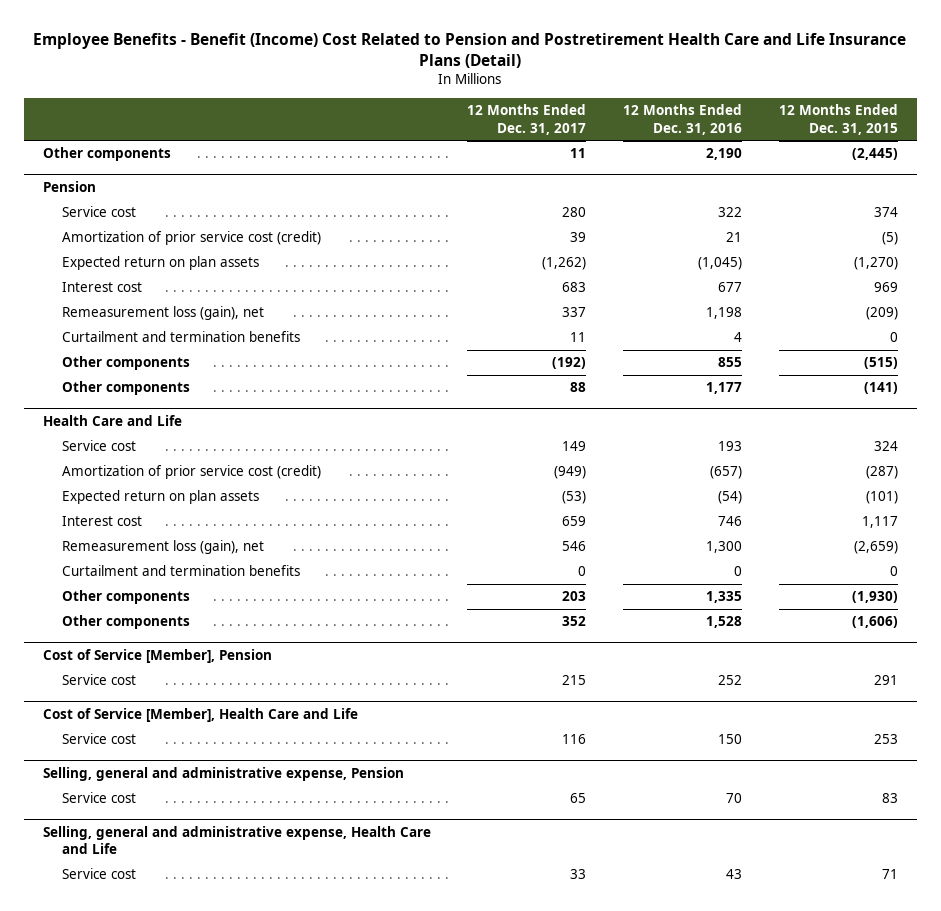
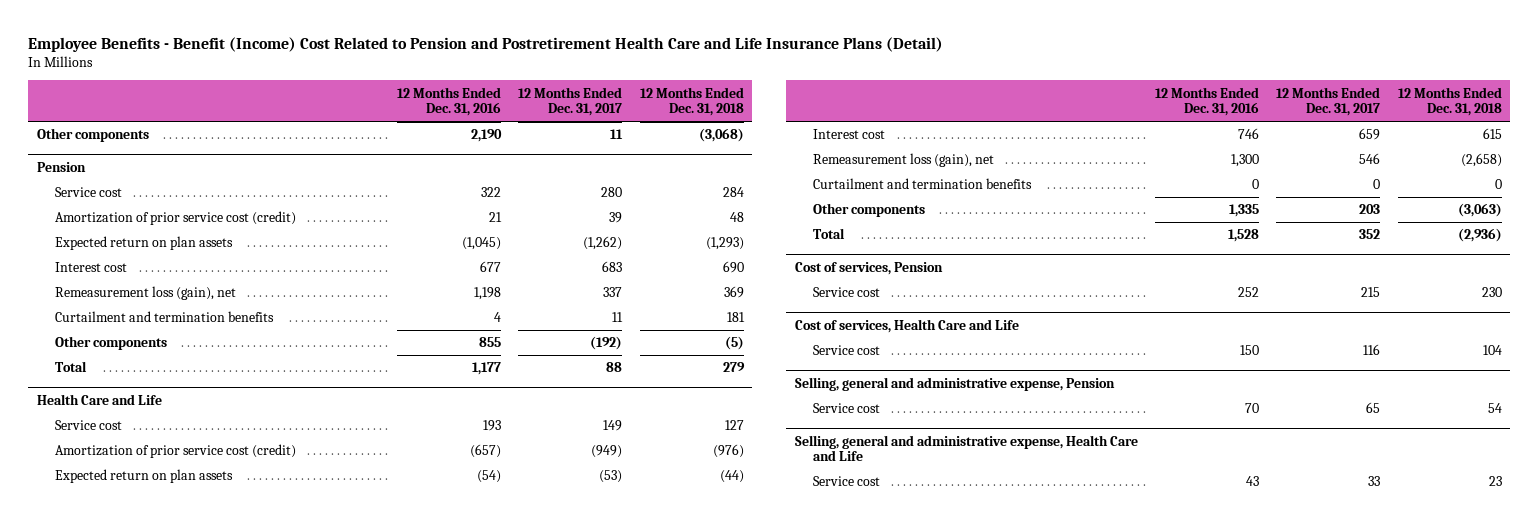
- | 12 Months Ended Dec. 31, 2017 | 12 Months Ended Dec. 31, 2016 | 12 Months Ended Dec. 31, 2015
+ | 12 Months Ended Dec. 31, 2016 | 12 Months Ended Dec. 31, 2017 | 12 Months Ended Dec. 31, 2018
@ Pension
- Other components | 88 | 1,177 | (141)
+ Total | 1,177 | 88 | 279
@ Health Care and Life
- Other components | 352 | 1,528 | (1,606)
- Cost of Service [Member], Pension
@ Health Care and Life
+ Total | 1,528 | 352 | (2,936)
+ Cost of services, Pension
- Cost of Service [Member], Health Care and Life
+ Cost of services, Health Care and Life

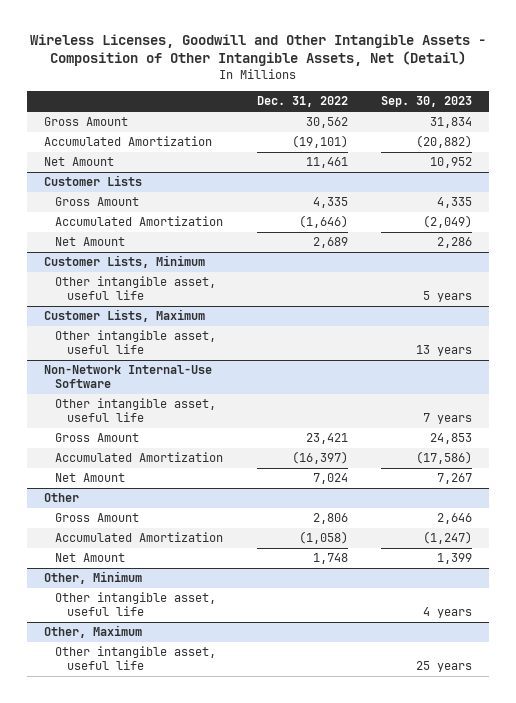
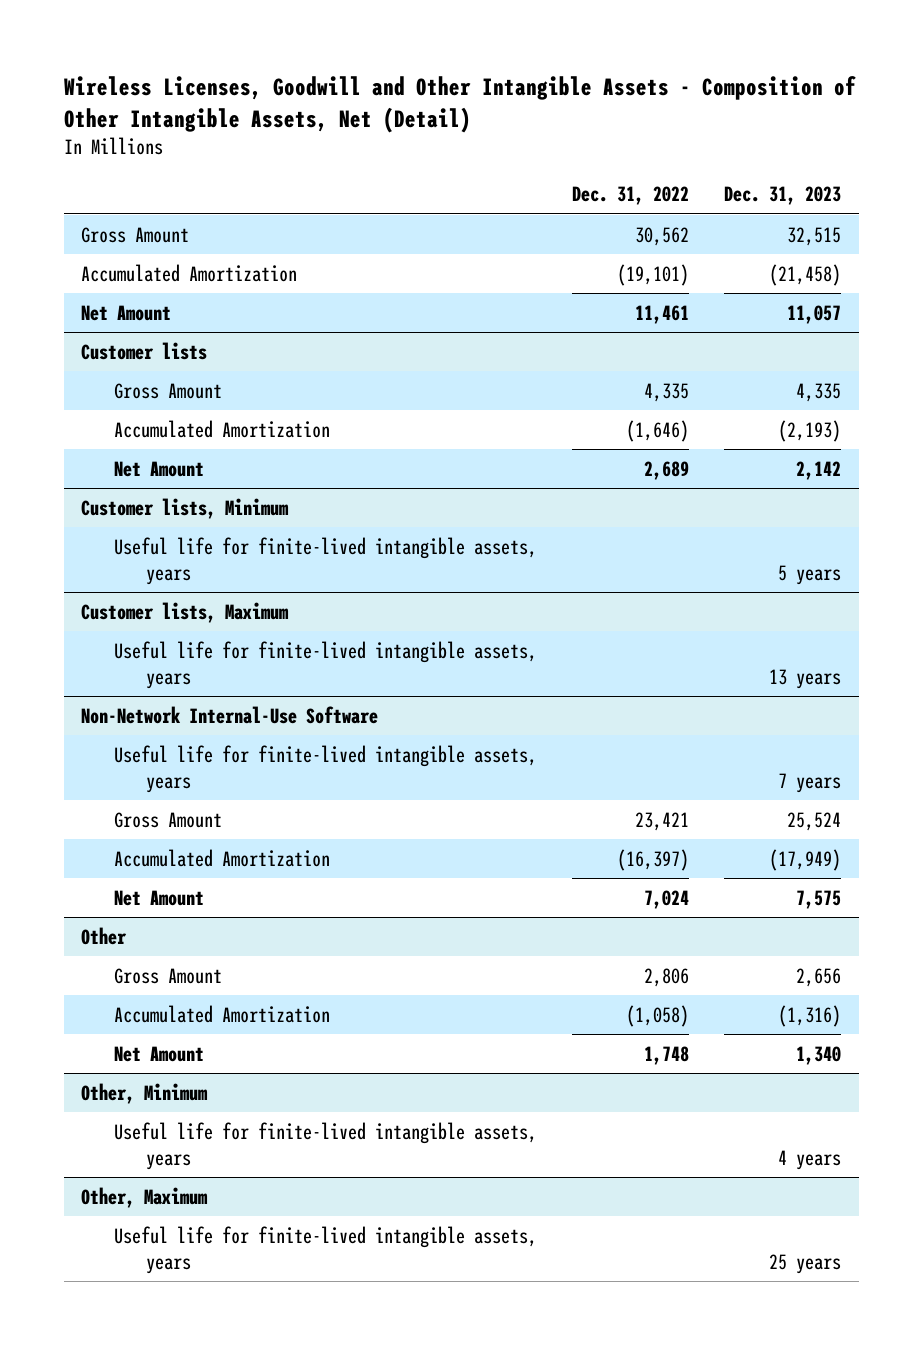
- | Dec. 31, 2022 | Sep. 30, 2023
+ | Dec. 31, 2022 | Dec. 31, 2023
- Customer Lists
+ Customer lists
- Customer Lists, Minimum
- Other intangible asset, useful life | | 5 years
- Customer Lists, Maximum
- Other intangible asset, useful life | | 13 years
+ Customer lists, Minimum
+ Useful life for finite-lived intangible assets, years | | 5 years
+ Customer lists, Maximum
+ Useful life for finite-lived intangible assets, years | | 13 years
@ Non-Network Internal-Use Software
- Other intangible asset, useful life | | 7 years
+ Useful life for finite-lived intangible assets, years | | 7 years
@ Other, Minimum
- Other intangible asset, useful life | | 4 years
+ Useful life for finite-lived intangible assets, years | | 4 years
@ Other, Maximum
- Other intangible asset, useful life | | 25 years
+ Useful life for finite-lived intangible assets, years | | 25 years

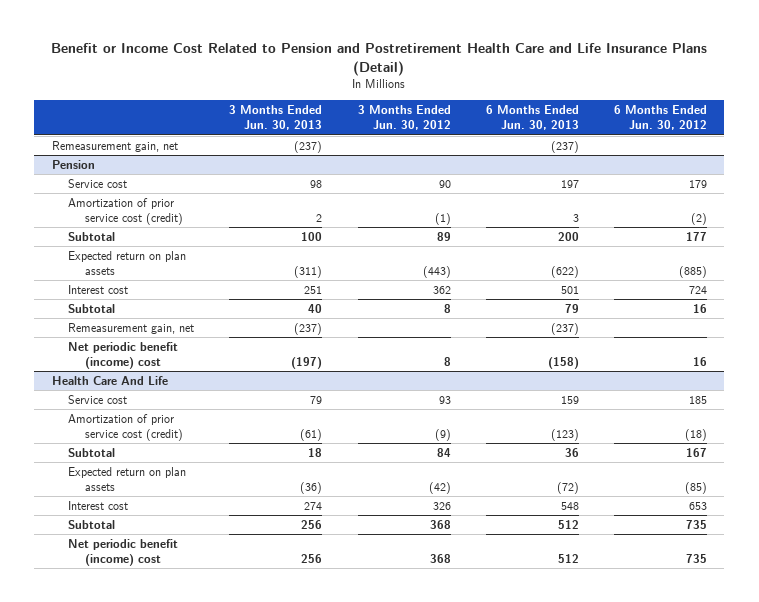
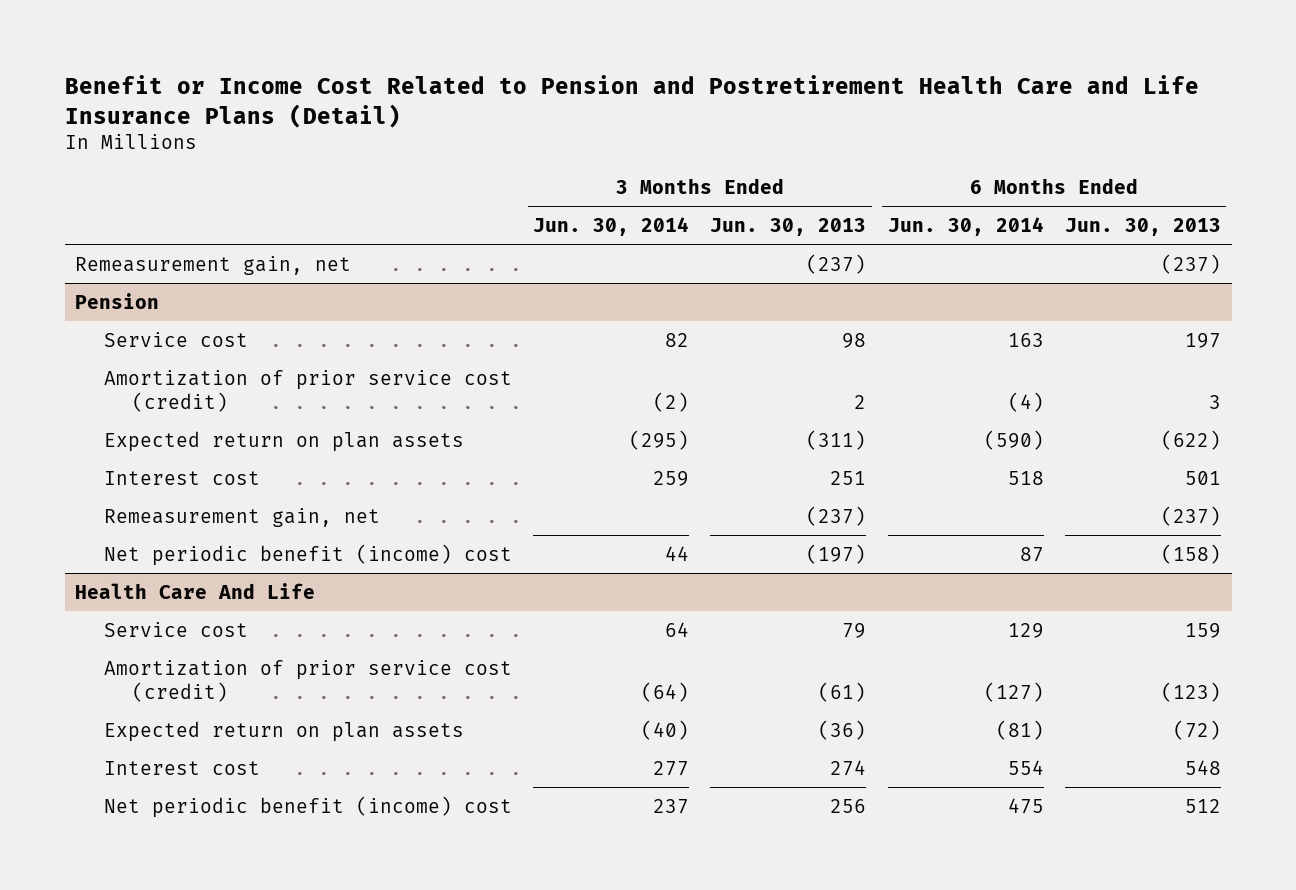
- | 3 Months Ended Jun. 30, 2013 | 3 Months Ended Jun. 30, 2012 | 6 Months Ended Jun. 30, 2013 | 6 Months Ended Jun. 30, 2012
+ | 3 Months Ended Jun. 30, 2014 | 3 Months Ended Jun. 30, 2013 | 6 Months Ended Jun. 30, 2014 | 6 Months Ended Jun. 30, 2013
@ Pension
- Subtotal | 100 | 89 | 200 | 177
- Subtotal | 40 | 8 | 79 | 16
@ Health Care And Life
- Subtotal | 18 | 84 | 36 | 167
- Subtotal | 256 | 368 | 512 | 735

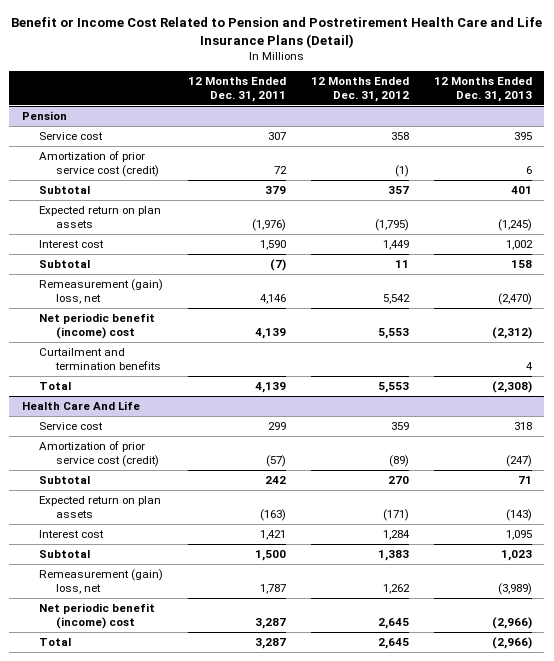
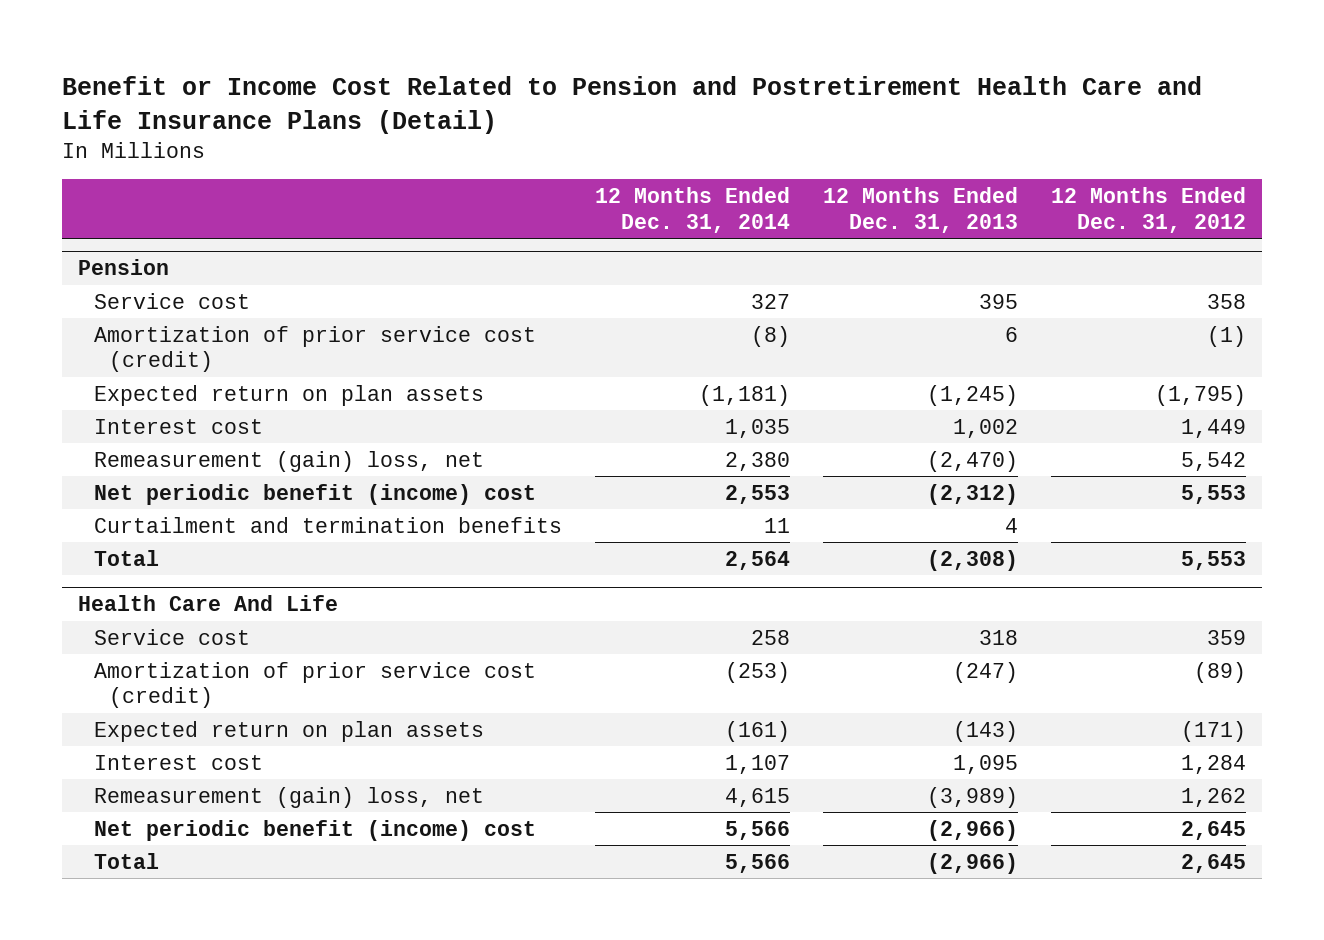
- | 12 Months Ended Dec. 31, 2011 | 12 Months Ended Dec. 31, 2012 | 12 Months Ended Dec. 31, 2013
+ | 12 Months Ended Dec. 31, 2014 | 12 Months Ended Dec. 31, 2013 | 12 Months Ended Dec. 31, 2012
@ Pension
- Subtotal | 379 | 357 | 401
- Subtotal | (7) | 11 | 158
@ Health Care And Life
- Subtotal | 242 | 270 | 71
- Subtotal | 1,500 | 1,383 | 1,023

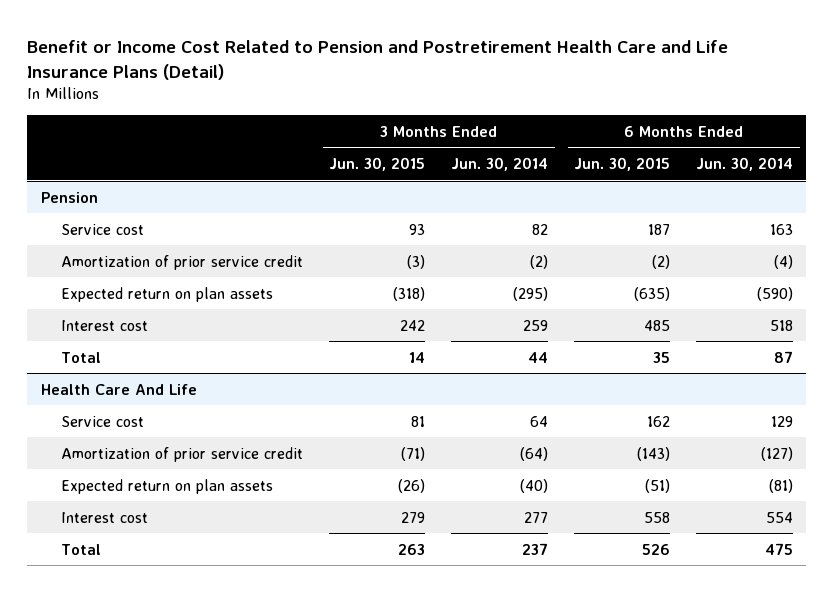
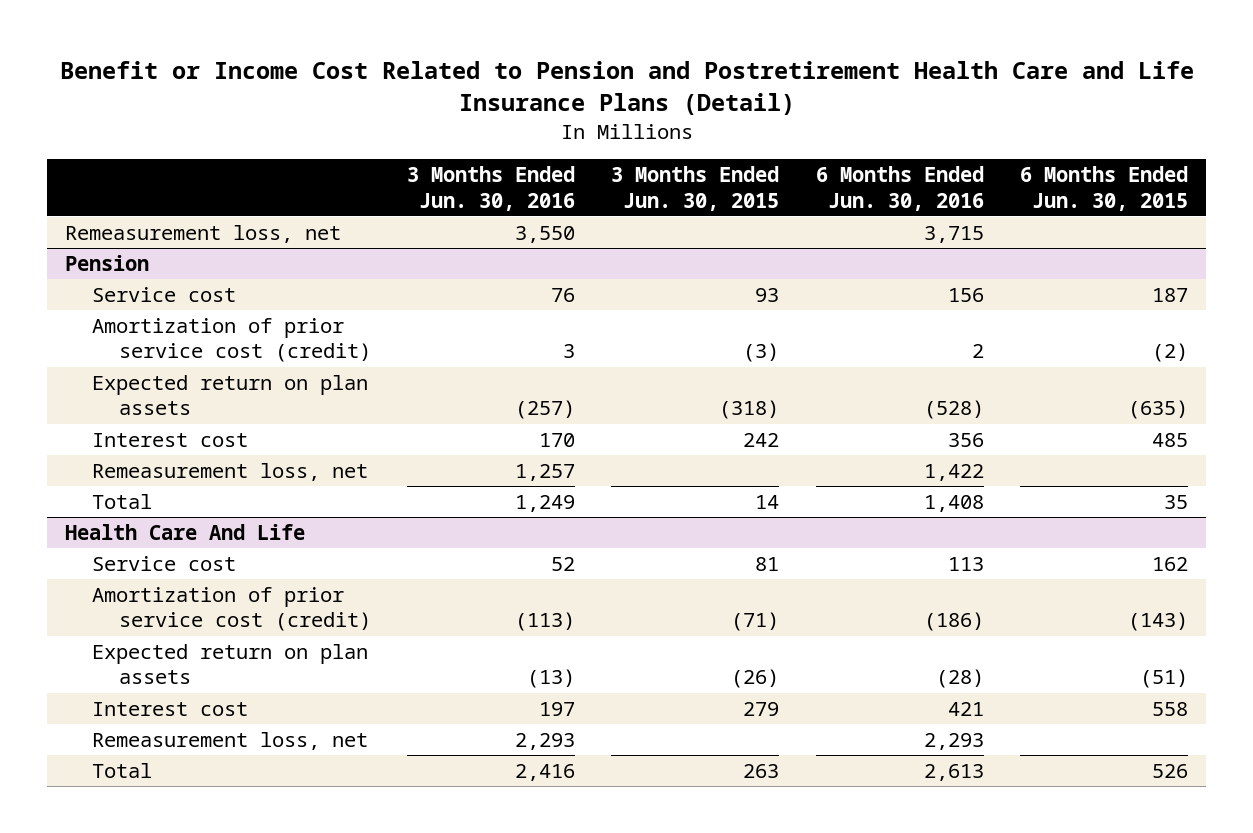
- | 3 Months Ended Jun. 30, 2015 | 3 Months Ended Jun. 30, 2014 | 6 Months Ended Jun. 30, 2015 | 6 Months Ended Jun. 30, 2014
+ | 3 Months Ended Jun. 30, 2016 | 3 Months Ended Jun. 30, 2015 | 6 Months Ended Jun. 30, 2016 | 6 Months Ended Jun. 30, 2015
+ Remeasurement loss, net | 3,550 | | 3,715 |
@ Pension
- Amortization of prior service credit | (3) | (2) | (2) | (4)
+ Amortization of prior service cost (credit) | 3 | (3) | 2 | (2)
+ Remeasurement loss, net | 1,257 | | 1,422 |
@ Health Care And Life
- Amortization of prior service credit | (71) | (64) | (143) | (127)
+ Amortization of prior service cost (credit) | (113) | (71) | (186) | (143)
+ Remeasurement loss, net | 2,293 | | 2,293 |

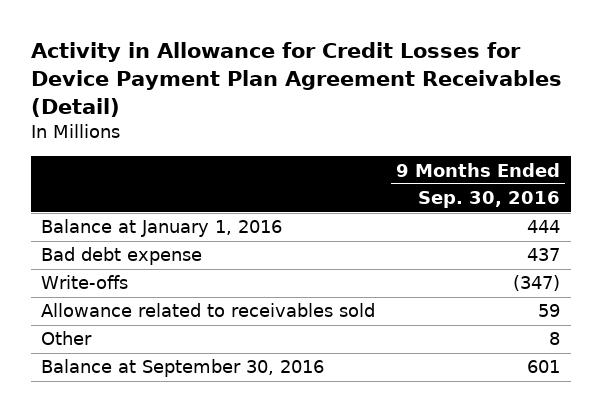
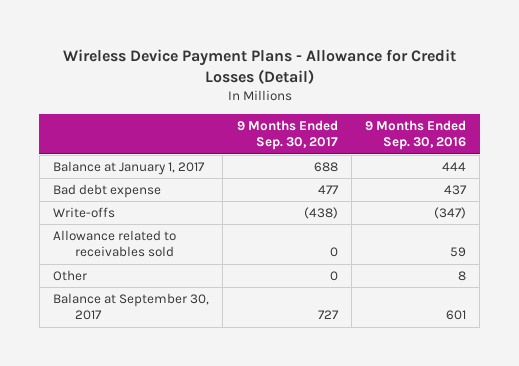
- Activity in Allowance for Credit Losses for Device Payment Plan Agreement Receivables (Detail)
+ Wireless Device Payment Plans - Allowance for Credit Losses (Detail)
- | 9 Months Ended Sep. 30, 2016
+ | 9 Months Ended Sep. 30, 2017 | 9 Months Ended Sep. 30, 2016
- Balance at January 1, 2016 | 444
+ Balance at January 1, 2017 | 688 | 444
- Balance at September 30, 2016 | 601
+ Balance at September 30, 2017 | 727 | 601

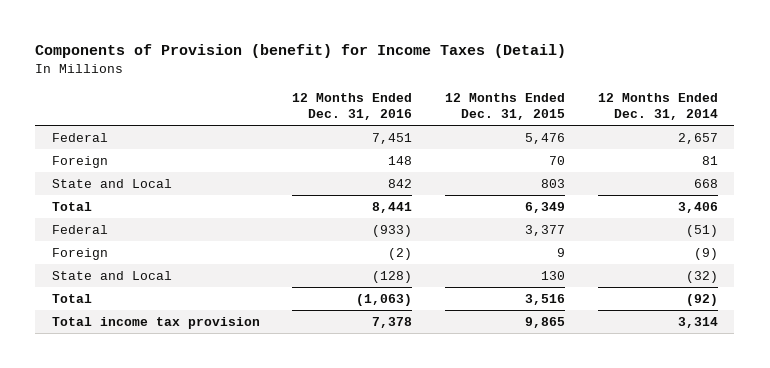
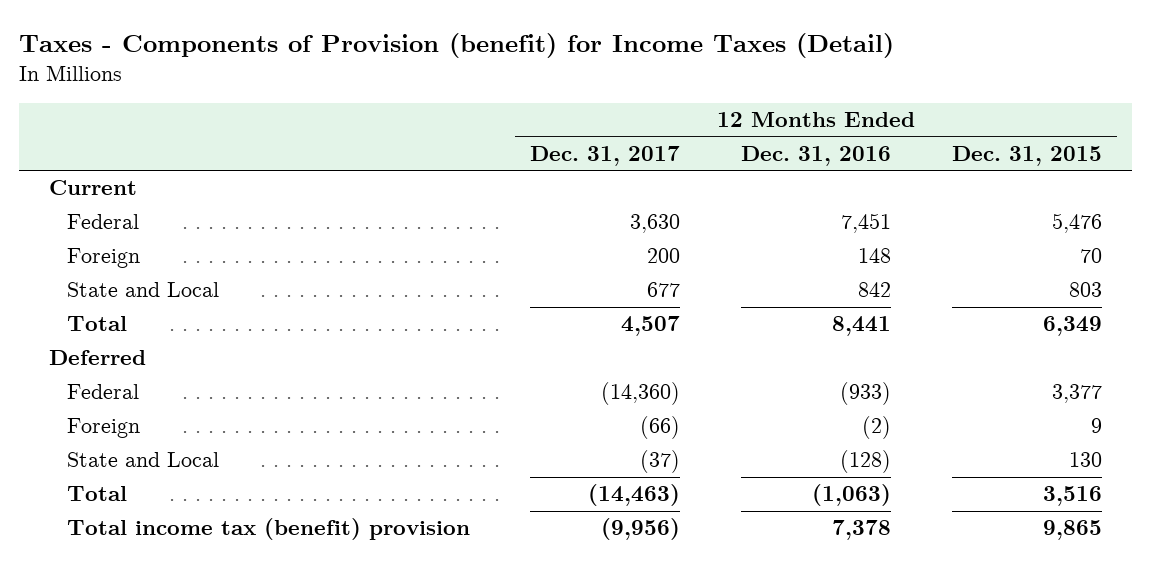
- Components of Provision (benefit) for Income Taxes (Detail)
+ Taxes - Components of Provision (benefit) for Income Taxes (Detail)
- | 12 Months Ended Dec. 31, 2016 | 12 Months Ended Dec. 31, 2015 | 12 Months Ended Dec. 31, 2014
+ | 12 Months Ended Dec. 31, 2017 | 12 Months Ended Dec. 31, 2016 | 12 Months Ended Dec. 31, 2015
+ Current
+ Deferred
- Total income tax provision | 7,378 | 9,865 | 3,314
+ Total income tax (benefit) provision | (9,956) | 7,378 | 9,865

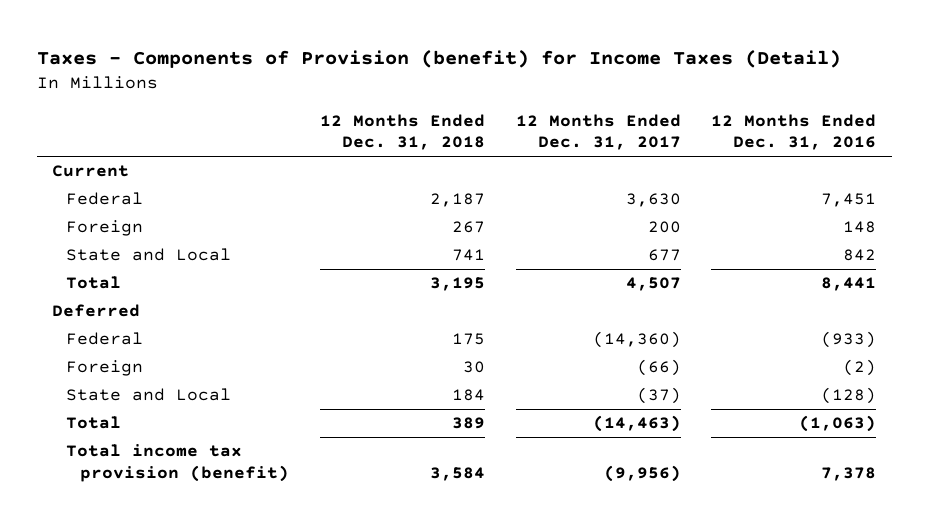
- | 12 Months Ended Dec. 31, 2017 | 12 Months Ended Dec. 31, 2016 | 12 Months Ended Dec. 31, 2015
+ | 12 Months Ended Dec. 31, 2018 | 12 Months Ended Dec. 31, 2017 | 12 Months Ended Dec. 31, 2016
- Total income tax (benefit) provision | (9,956) | 7,378 | 9,865
+ Total income tax provision (benefit) | 3,584 | (9,956) | 7,378

